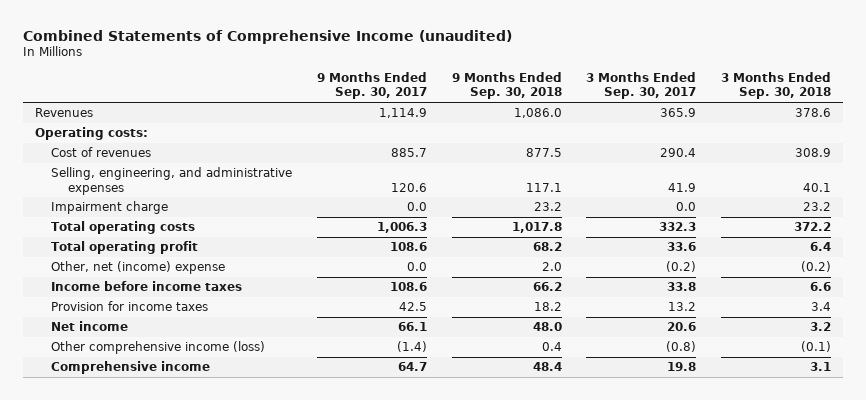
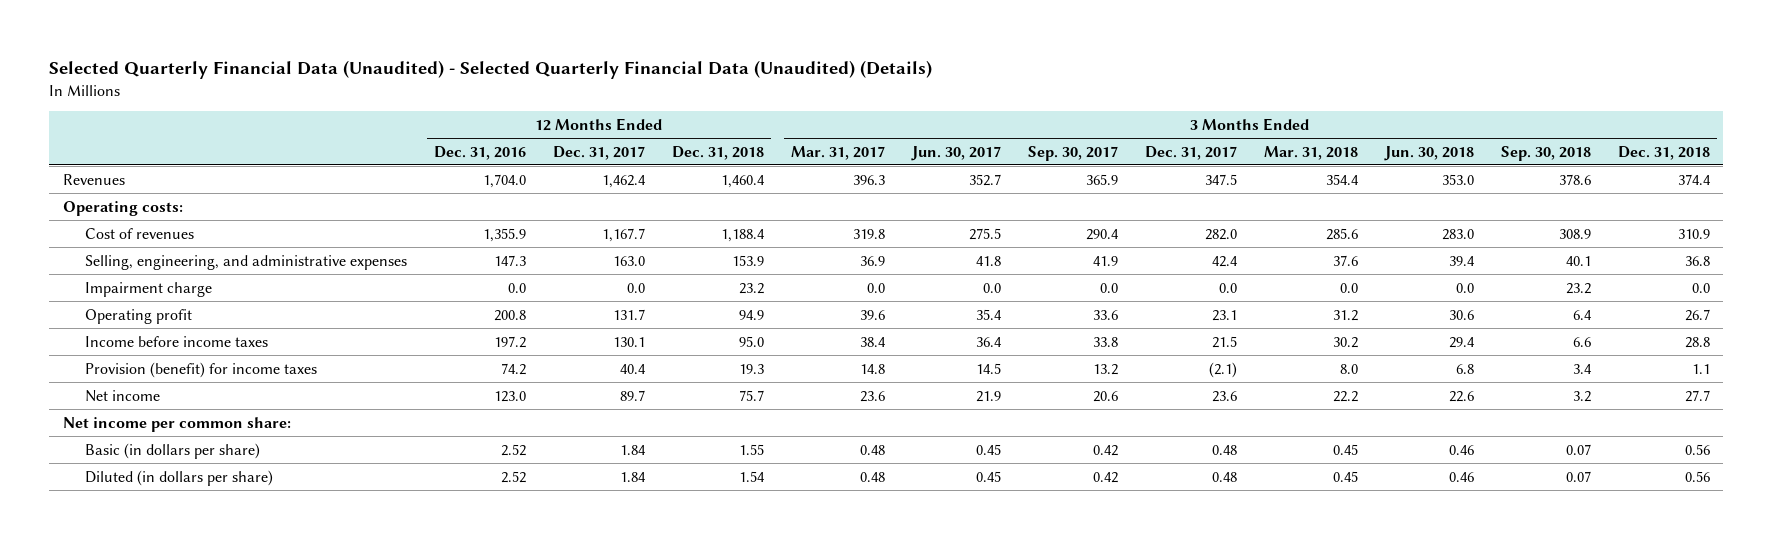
- Combined Statements of Comprehensive Income (unaudited)
+ Selected Quarterly Financial Data (Unaudited) - Selected Quarterly Financial Data (Unaudited) (Details)
- | 9 Months Ended Sep. 30, 2017 | 9 Months Ended Sep. 30, 2018 | 3 Months Ended Sep. 30, 2017 | 3 Months Ended Sep. 30, 2018
+ | 12 Months Ended Dec. 31, 2016 | 12 Months Ended Dec. 31, 2017 | 12 Months Ended Dec. 31, 2018 | 3 Months Ended Mar. 31, 2017 | 3 Months Ended Jun. 30, 2017 | 3 Months Ended Sep. 30, 2017 | 3 Months Ended Dec. 31, 2017 | 3 Months Ended Mar. 31, 2018 | 3 Months Ended Jun. 30, 2018 | 3 Months Ended Sep. 30, 2018 | 3 Months Ended Dec. 31, 2018
- Total operating costs | 1,006.3 | 1,017.8 | 332.3 | 372.2
- Total operating profit | 108.6 | 68.2 | 33.6 | 6.4
- Other, net (income) expense | 0.0 | 2.0 | (0.2) | (0.2)
+ Operating profit | 200.8 | 131.7 | 94.9 | 39.6 | 35.4 | 33.6 | 23.1 | 31.2 | 30.6 | 6.4 | 26.7
- Provision for income taxes | 42.5 | 18.2 | 13.2 | 3.4
+ Provision (benefit) for income taxes | 74.2 | 40.4 | 19.3 | 14.8 | 14.5 | 13.2 | (2.1) | 8.0 | 6.8 | 3.4 | 1.1
- Other comprehensive income (loss) | (1.4) | 0.4 | (0.8) | (0.1)
- Comprehensive income | 64.7 | 48.4 | 19.8 | 3.1
+ Net income per common share:
+ Basic (in dollars per share) | 2.52 | 1.84 | 1.55 | 0.48 | 0.45 | 0.42 | 0.48 | 0.45 | 0.46 | 0.07 | 0.56
+ Diluted (in dollars per share) | 2.52 | 1.84 | 1.54 | 0.48 | 0.45 | 0.42 | 0.48 | 0.45 | 0.46 | 0.07 | 0.56

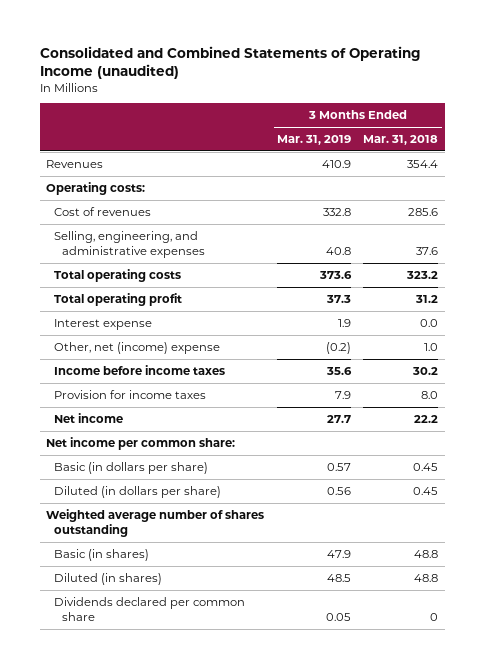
- Selected Quarterly Financial Data (Unaudited) - Selected Quarterly Financial Data (Unaudited) (Details)
+ Consolidated and Combined Statements of Operating Income (unaudited)
- | 12 Months Ended Dec. 31, 2016 | 12 Months Ended Dec. 31, 2017 | 12 Months Ended Dec. 31, 2018 | 3 Months Ended Mar. 31, 2017 | 3 Months Ended Jun. 30, 2017 | 3 Months Ended Sep. 30, 2017 | 3 Months Ended Dec. 31, 2017 | 3 Months Ended Mar. 31, 2018 | 3 Months Ended Jun. 30, 2018 | 3 Months Ended Sep. 30, 2018 | 3 Months Ended Dec. 31, 2018
+ | 3 Months Ended Mar. 31, 2019 | 3 Months Ended Mar. 31, 2018
- Impairment charge | 0.0 | 0.0 | 23.2 | 0.0 | 0.0 | 0.0 | 0.0 | 0.0 | 0.0 | 23.2 | 0.0
- Operating profit | 200.8 | 131.7 | 94.9 | 39.6 | 35.4 | 33.6 | 23.1 | 31.2 | 30.6 | 6.4 | 26.7
+ Total operating costs | 373.6 | 323.2
+ Total operating profit | 37.3 | 31.2
+ Interest expense | 1.9 | 0.0
+ Other, net (income) expense | (0.2) | 1.0
- Provision (benefit) for income taxes | 74.2 | 40.4 | 19.3 | 14.8 | 14.5 | 13.2 | (2.1) | 8.0 | 6.8 | 3.4 | 1.1
+ Provision for income taxes | 7.9 | 8.0
+ Weighted average number of shares outstanding
+ Basic (in shares) | 47.9 | 48.8
+ Diluted (in shares) | 48.5 | 48.8
+ Dividends declared per common share | 0.05 | 0

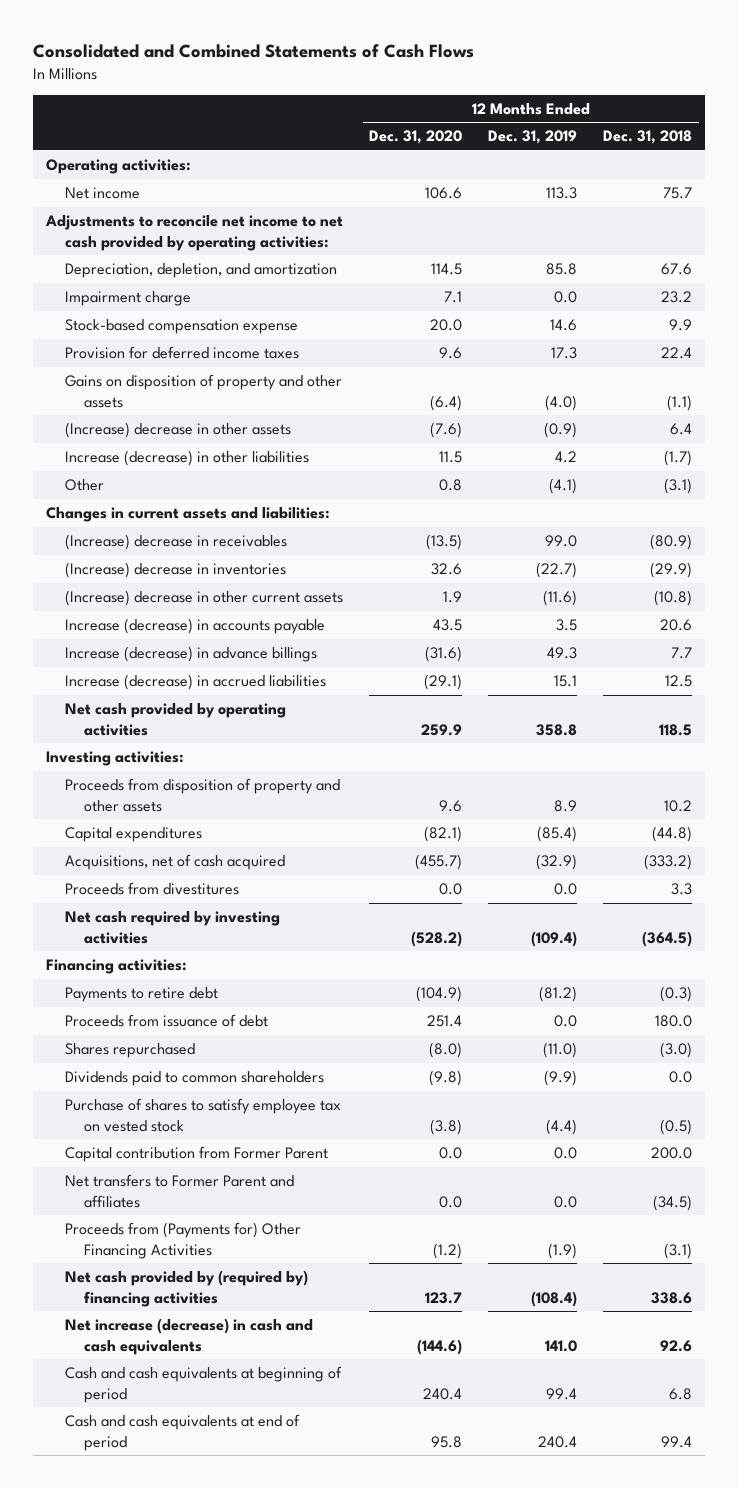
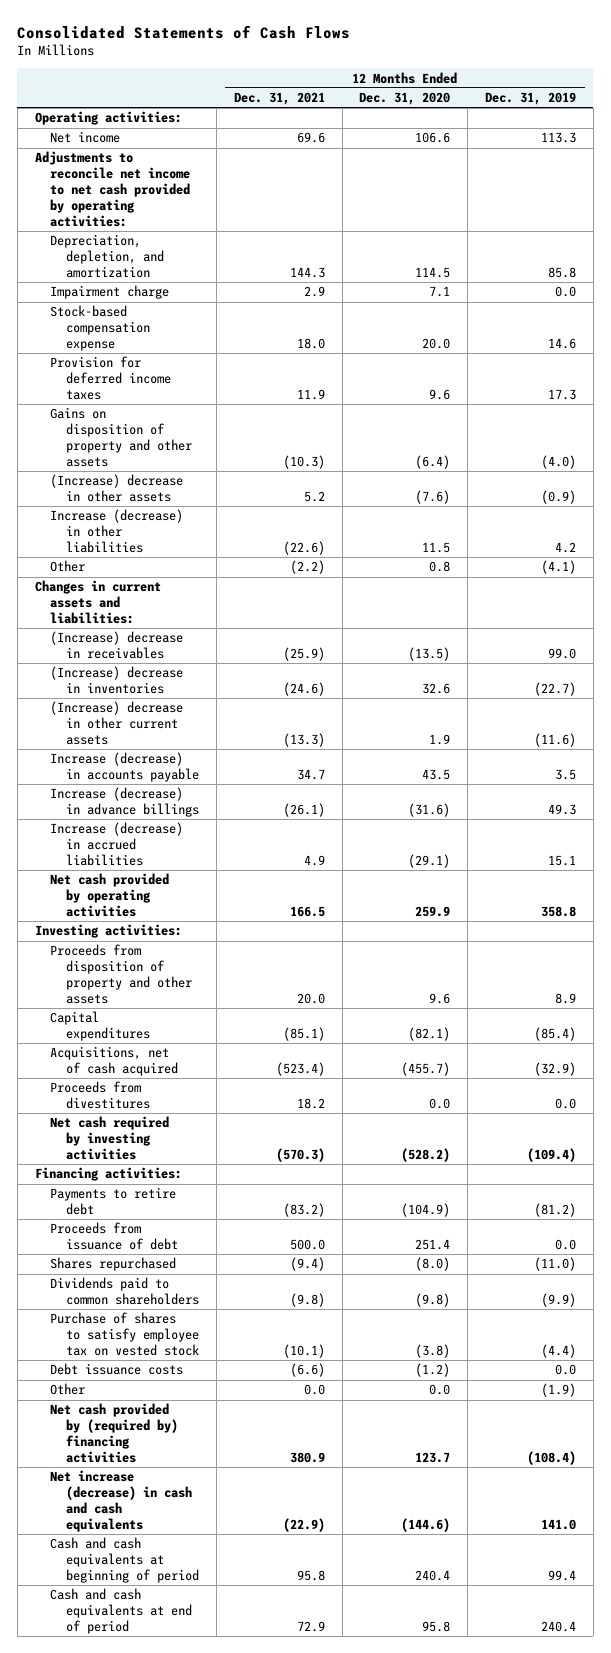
- Consolidated and Combined Statements of Cash Flows
+ Consolidated Statements of Cash Flows
- | 12 Months Ended Dec. 31, 2020 | 12 Months Ended Dec. 31, 2019 | 12 Months Ended Dec. 31, 2018
+ | 12 Months Ended Dec. 31, 2021 | 12 Months Ended Dec. 31, 2020 | 12 Months Ended Dec. 31, 2019
- Capital contribution from Former Parent | 0.0 | 0.0 | 200.0
- Net transfers to Former Parent and affiliates | 0.0 | 0.0 | (34.5)
- Proceeds from (Payments for) Other Financing Activities | (1.2) | (1.9) | (3.1)
+ Debt issuance costs | (6.6) | (1.2) | 0.0
+ Other | 0.0 | 0.0 | (1.9)

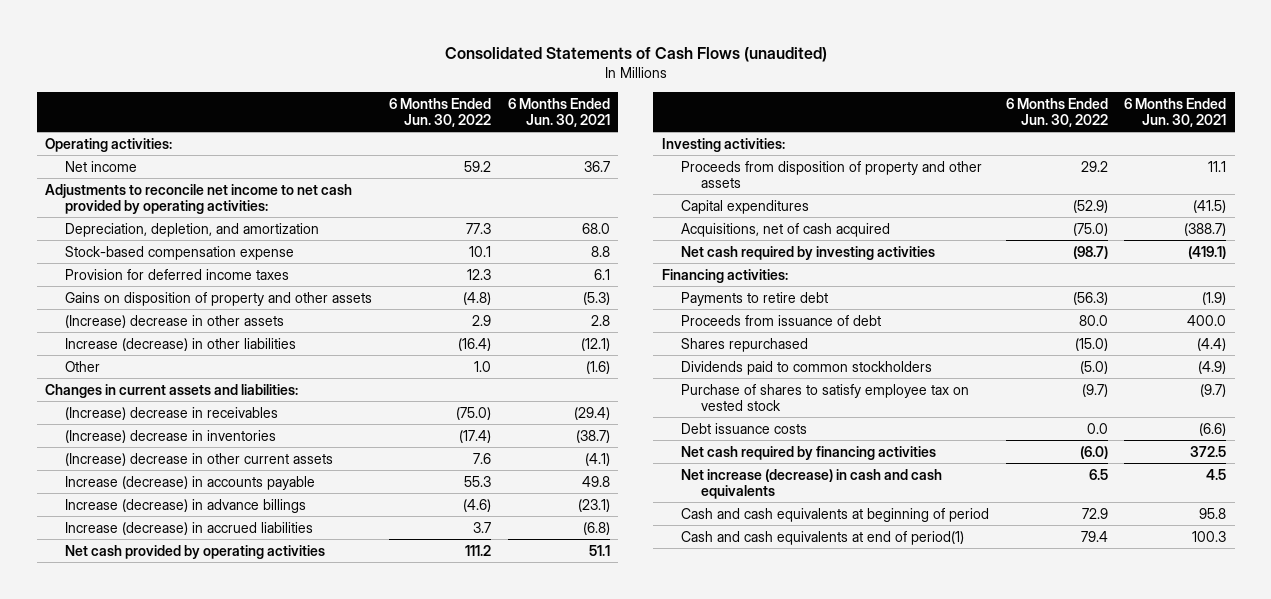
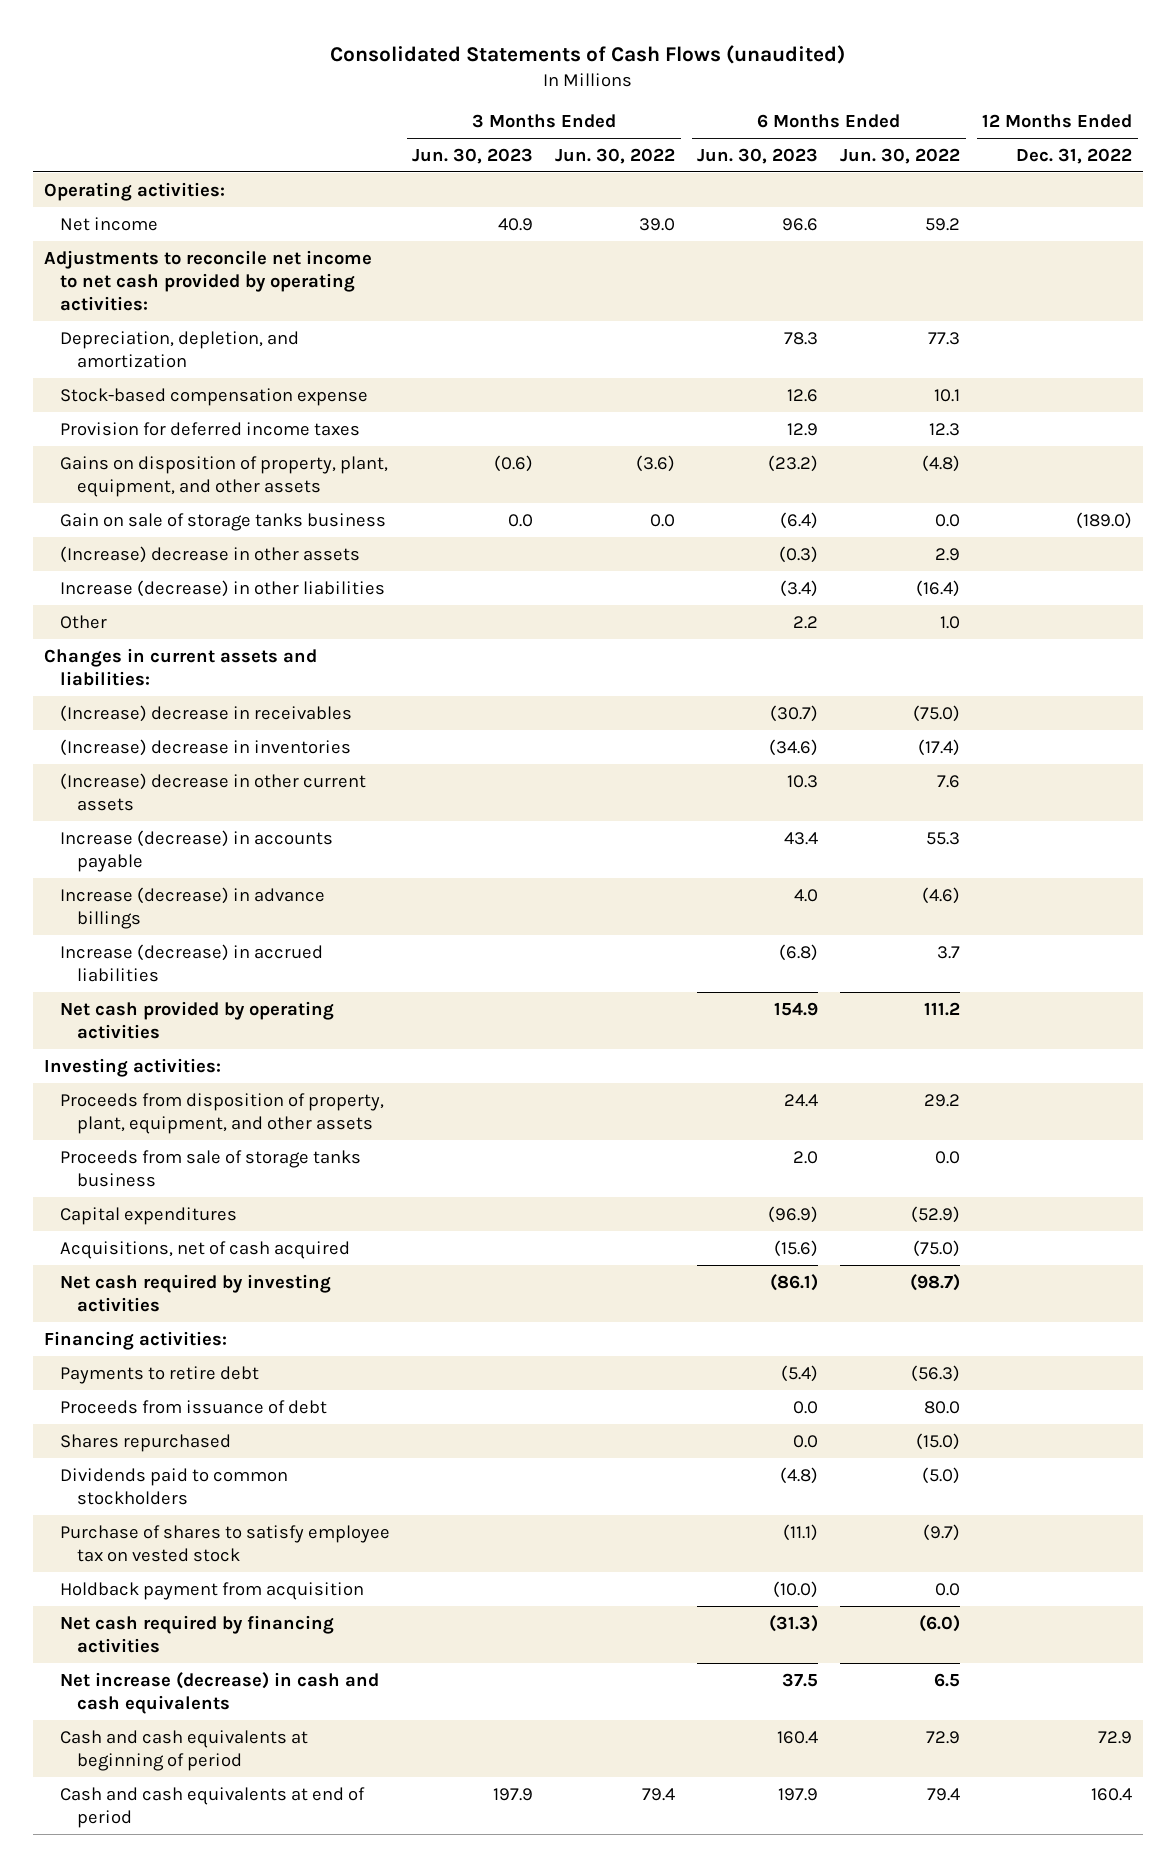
- | 6 Months Ended Jun. 30, 2022 | 6 Months Ended Jun. 30, 2021
+ | 3 Months Ended Jun. 30, 2023 | 3 Months Ended Jun. 30, 2022 | 6 Months Ended Jun. 30, 2023 | 6 Months Ended Jun. 30, 2022 | 12 Months Ended Dec. 31, 2022
- Gains on disposition of property and other assets | (4.8) | (5.3)
+ Gains on disposition of property, plant, equipment, and other assets | (0.6) | (3.6) | (23.2) | (4.8) |
+ Gain on sale of storage tanks business | 0.0 | 0.0 | (6.4) | 0.0 | (189.0)
- Proceeds from disposition of property and other assets | 29.2 | 11.1
+ Proceeds from disposition of property, plant, equipment, and other assets | | | 24.4 | 29.2 |
+ Proceeds from sale of storage tanks business | | | 2.0 | 0.0 |
- Debt issuance costs | 0.0 | (6.6)
+ Holdback payment from acquisition | | | (10.0) | 0.0 |
- Cash and cash equivalents at end of period(1) | 79.4 | 100.3
+ Cash and cash equivalents at end of period | 197.9 | 79.4 | 197.9 | 79.4 | 160.4

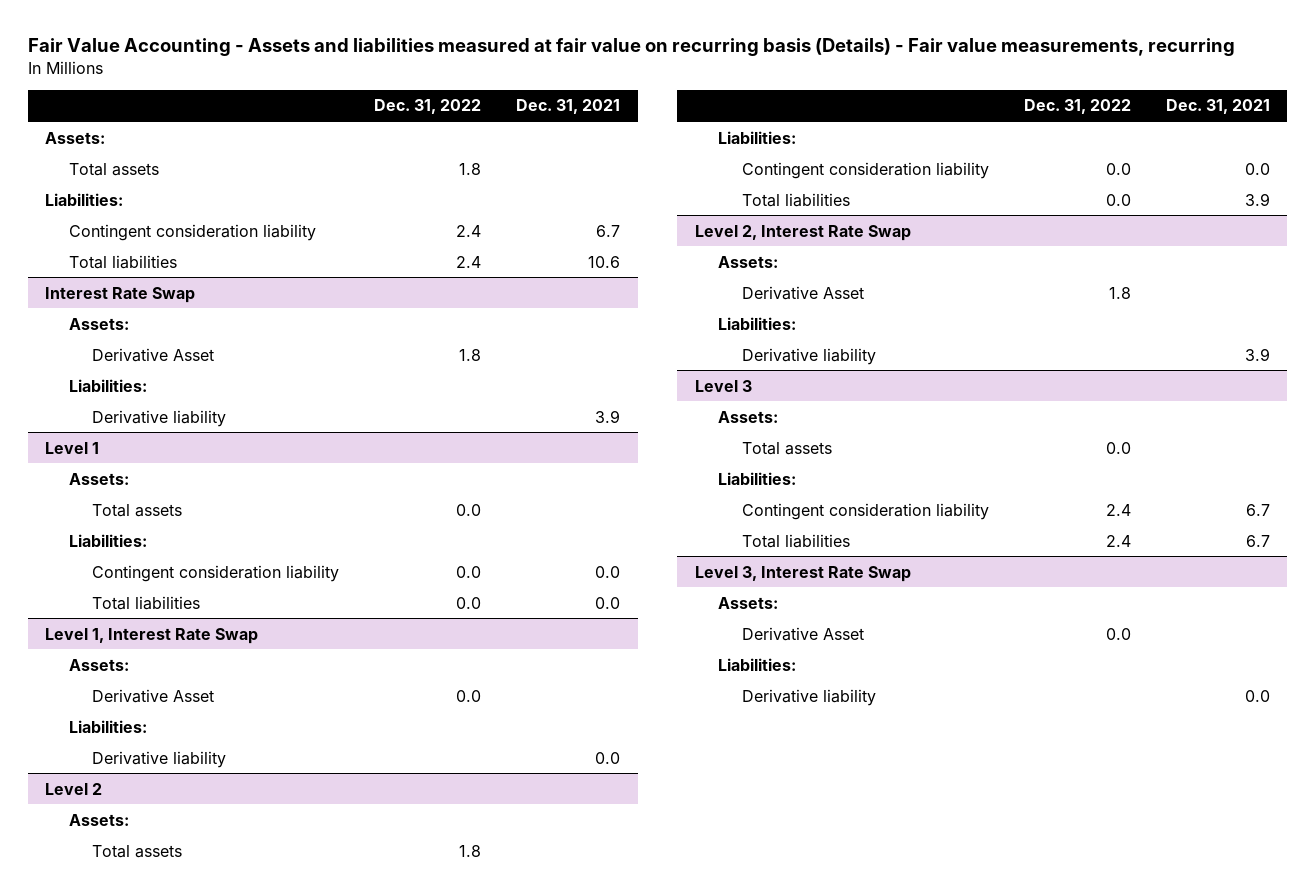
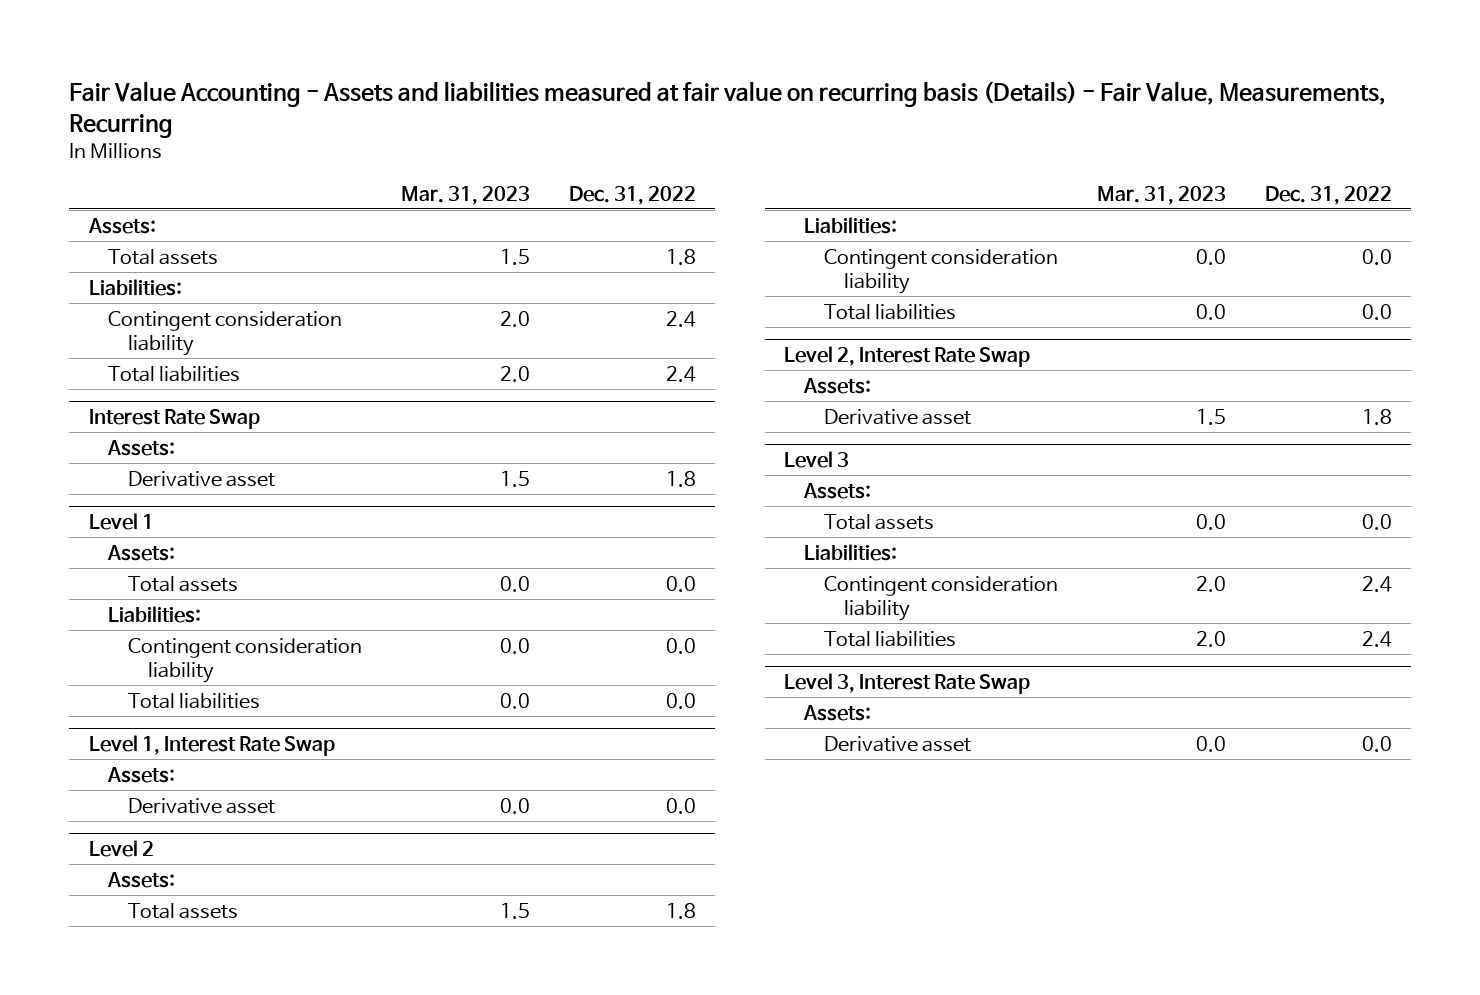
- Fair Value Accounting - Assets and liabilities measured at fair value on recurring basis (Details) - Fair value measurements, recurring
+ Fair Value Accounting - Assets and liabilities measured at fair value on recurring basis (Details) - Fair Value, Measurements, Recurring
- | Dec. 31, 2022 | Dec. 31, 2021
+ | Mar. 31, 2023 | Dec. 31, 2022
@ Interest Rate Swap
- Derivative Asset | 1.8 |
- Liabilities:
- Derivative liability | | 3.9
+ Derivative asset | 1.5 | 1.8
@ Level 1, Interest Rate Swap
- Derivative Asset | 0.0 |
- Liabilities:
- Derivative liability | | 0.0
+ Derivative asset | 0.0 | 0.0
@ Level 2, Interest Rate Swap
- Derivative Asset | 1.8 |
- Liabilities:
- Derivative liability | | 3.9
+ Derivative asset | 1.5 | 1.8
@ Level 3, Interest Rate Swap
- Derivative Asset | 0.0 |
- Liabilities:
- Derivative liability | | 0.0
+ Derivative asset | 0.0 | 0.0

